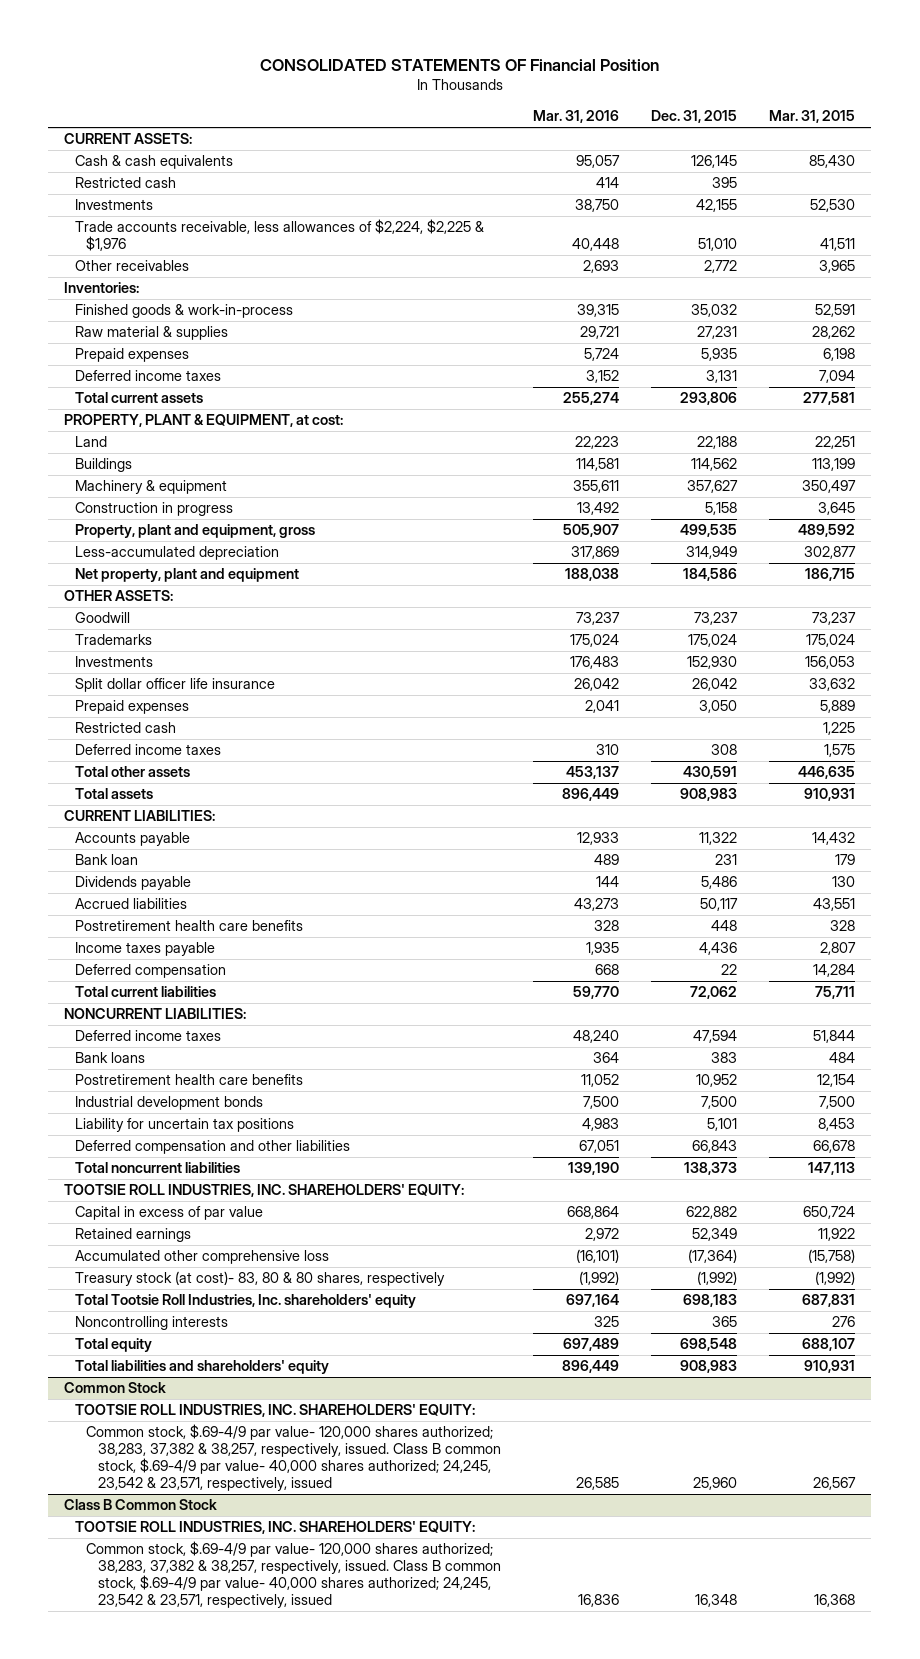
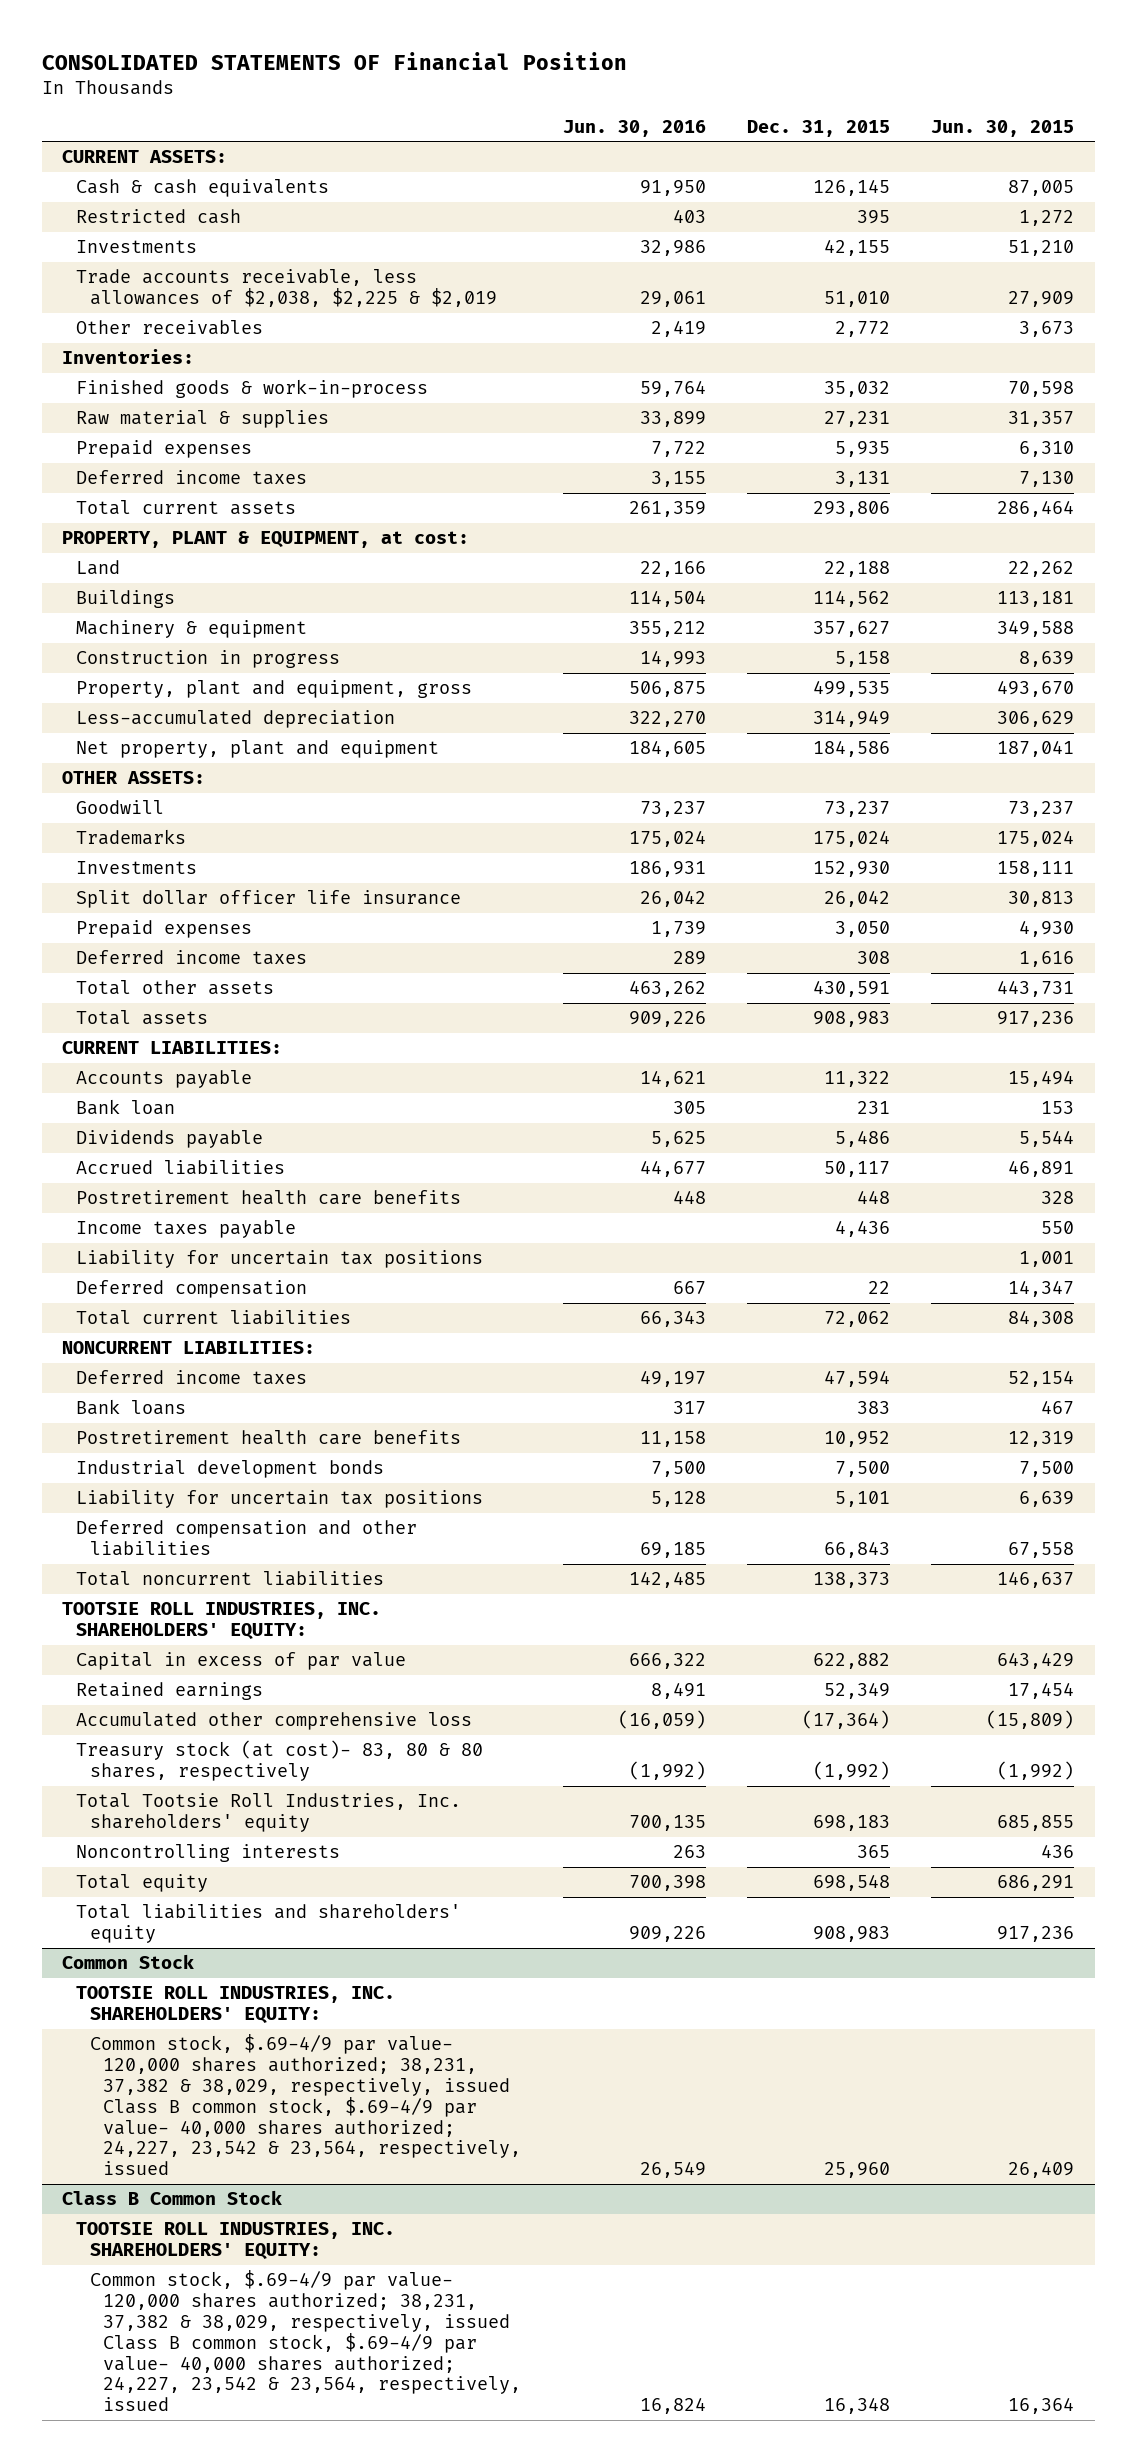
- | Mar. 31, 2016 | Dec. 31, 2015 | Mar. 31, 2015
+ | Jun. 30, 2016 | Dec. 31, 2015 | Jun. 30, 2015
- Trade accounts receivable, less allowances of $2,224, $2,225 & $1,976 | 40,448 | 51,010 | 41,511
+ Trade accounts receivable, less allowances of $2,038, $2,225 & $2,019 | 29,061 | 51,010 | 27,909
- Restricted cash | | | 1,225
+ Liability for uncertain tax positions | | | 1,001
@ Common Stock
- Common stock, $.69-4/9 par value- 120,000 shares authorized; 38,283, 37,382 & 38,257, respectively, issued. Class B common stock, $.69-4/9 par value- 40,000 shares authorized; 24,245, 23,542 & 23,571, respectively, issued | 26,585 | 25,960 | 26,567
+ Common stock, $.69-4/9 par value- 120,000 shares authorized; 38,231, 37,382 & 38,029, respectively, issued Class B common stock, $.69-4/9 par value- 40,000 shares authorized; 24,227, 23,542 & 23,564, respectively, issued | 26,549 | 25,960 | 26,409
@ Class B Common Stock
- Common stock, $.69-4/9 par value- 120,000 shares authorized; 38,283, 37,382 & 38,257, respectively, issued. Class B common stock, $.69-4/9 par value- 40,000 shares authorized; 24,245, 23,542 & 23,571, respectively, issued | 16,836 | 16,348 | 16,368
+ Common stock, $.69-4/9 par value- 120,000 shares authorized; 38,231, 37,382 & 38,029, respectively, issued Class B common stock, $.69-4/9 par value- 40,000 shares authorized; 24,227, 23,542 & 23,564, respectively, issued | 16,824 | 16,348 | 16,364

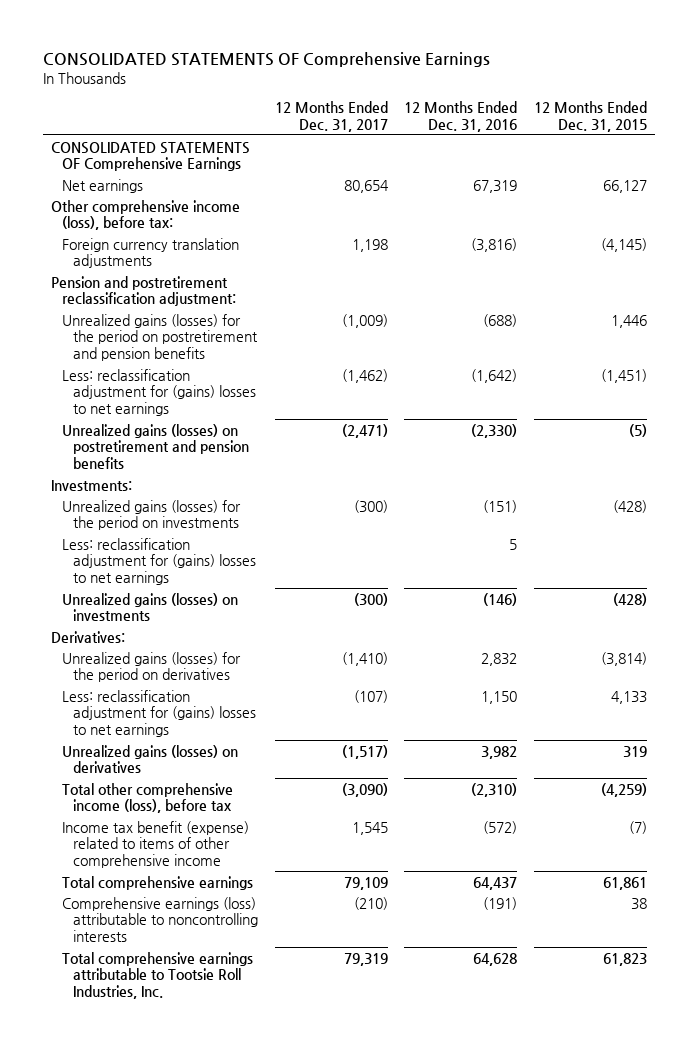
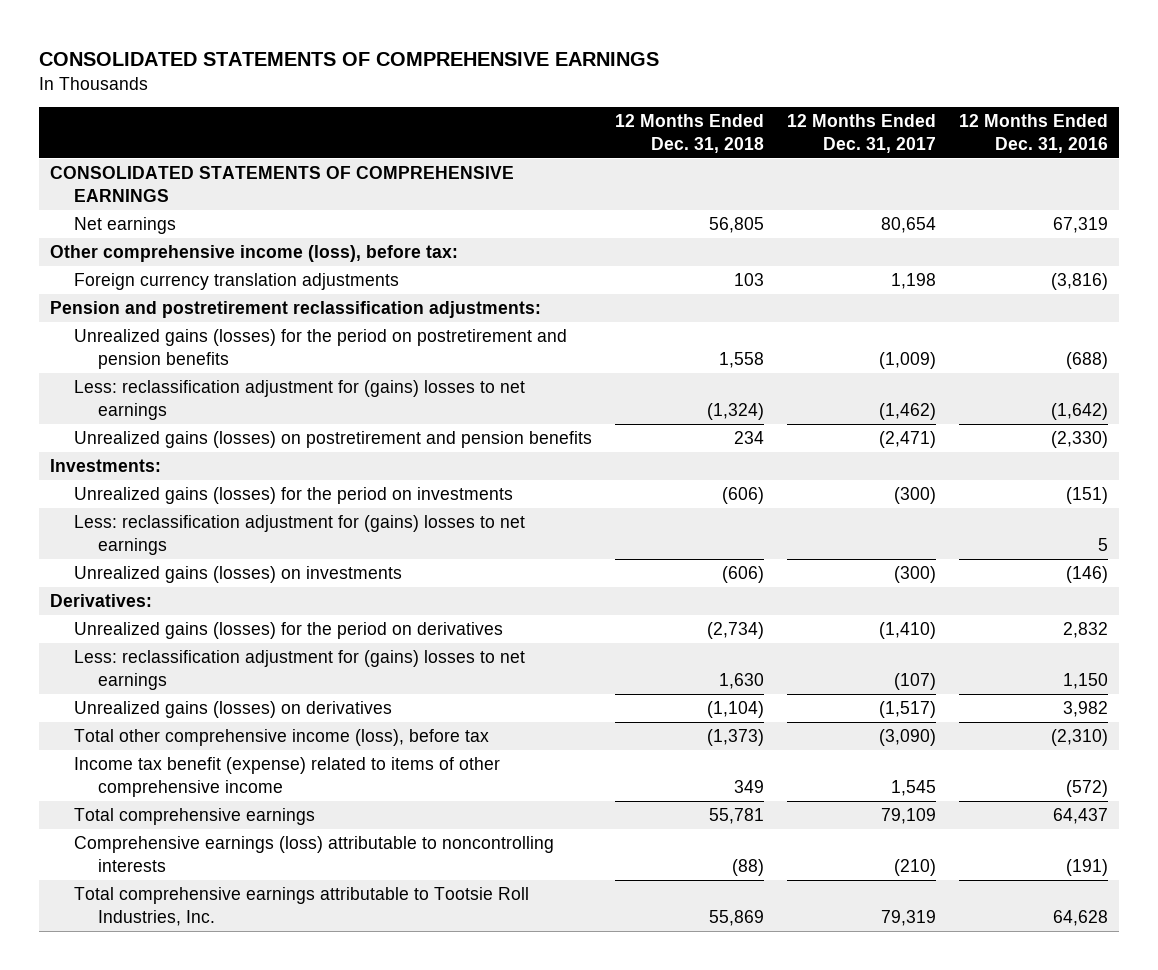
- CONSOLIDATED STATEMENTS OF Comprehensive Earnings
+ CONSOLIDATED STATEMENTS OF COMPREHENSIVE EARNINGS
- | 12 Months Ended Dec. 31, 2017 | 12 Months Ended Dec. 31, 2016 | 12 Months Ended Dec. 31, 2015
+ | 12 Months Ended Dec. 31, 2018 | 12 Months Ended Dec. 31, 2017 | 12 Months Ended Dec. 31, 2016
- CONSOLIDATED STATEMENTS OF Comprehensive Earnings
+ CONSOLIDATED STATEMENTS OF COMPREHENSIVE EARNINGS
- Pension and postretirement reclassification adjustment:
+ Pension and postretirement reclassification adjustments:

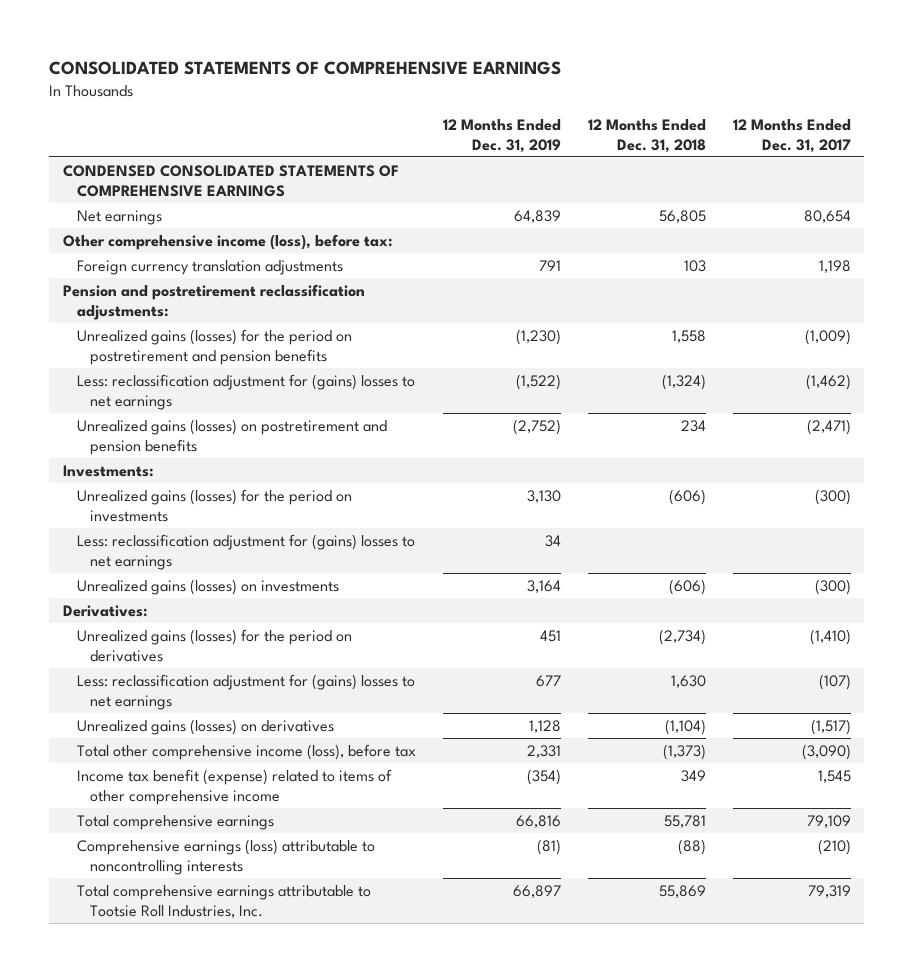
- | 12 Months Ended Dec. 31, 2018 | 12 Months Ended Dec. 31, 2017 | 12 Months Ended Dec. 31, 2016
+ | 12 Months Ended Dec. 31, 2019 | 12 Months Ended Dec. 31, 2018 | 12 Months Ended Dec. 31, 2017
- CONSOLIDATED STATEMENTS OF COMPREHENSIVE EARNINGS
+ CONDENSED CONSOLIDATED STATEMENTS OF COMPREHENSIVE EARNINGS

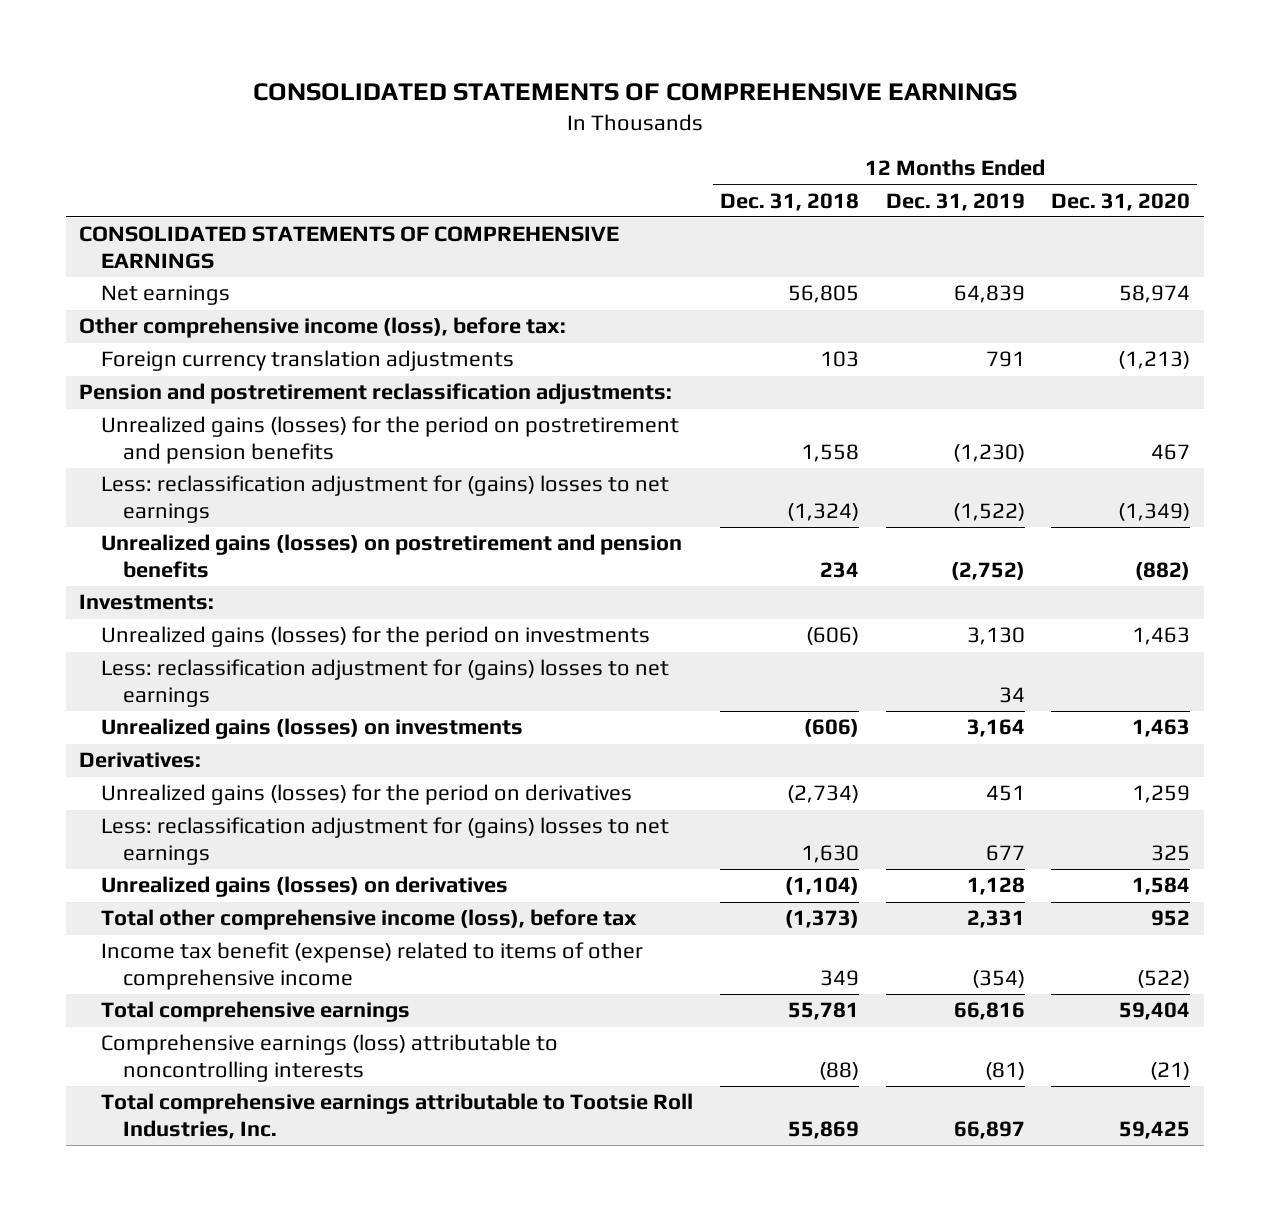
- | 12 Months Ended Dec. 31, 2019 | 12 Months Ended Dec. 31, 2018 | 12 Months Ended Dec. 31, 2017
+ | 12 Months Ended Dec. 31, 2018 | 12 Months Ended Dec. 31, 2019 | 12 Months Ended Dec. 31, 2020
- CONDENSED CONSOLIDATED STATEMENTS OF COMPREHENSIVE EARNINGS
+ CONSOLIDATED STATEMENTS OF COMPREHENSIVE EARNINGS

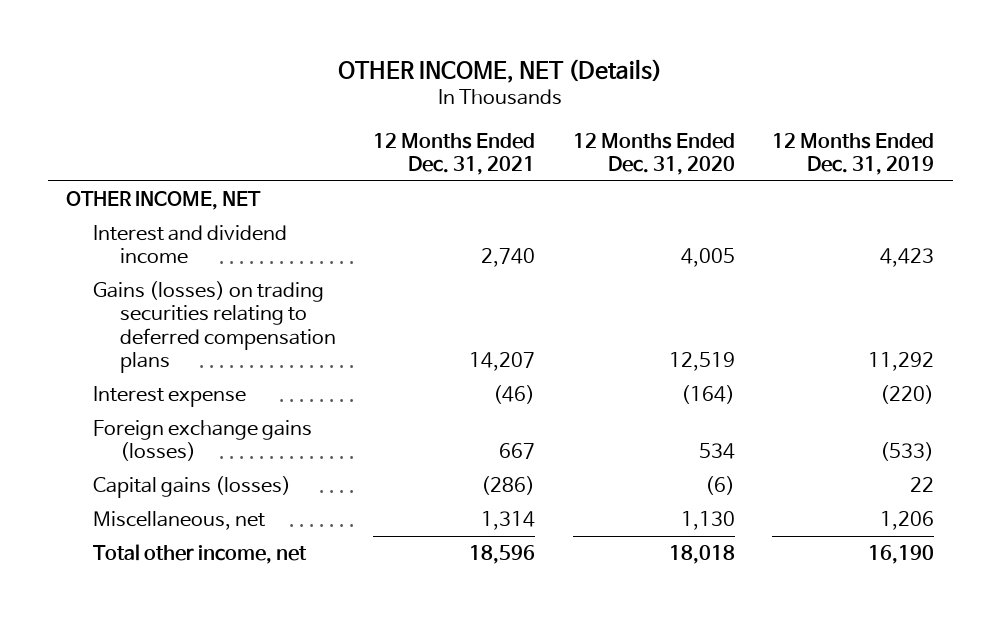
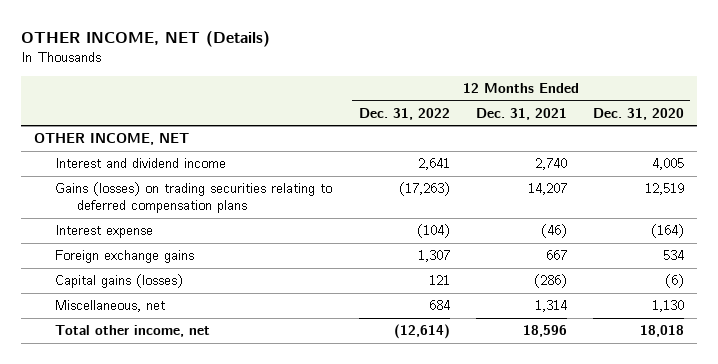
- | 12 Months Ended Dec. 31, 2021 | 12 Months Ended Dec. 31, 2020 | 12 Months Ended Dec. 31, 2019
+ | 12 Months Ended Dec. 31, 2022 | 12 Months Ended Dec. 31, 2021 | 12 Months Ended Dec. 31, 2020
- Foreign exchange gains (losses) | 667 | 534 | (533)
+ Foreign exchange gains | 1,307 | 667 | 534

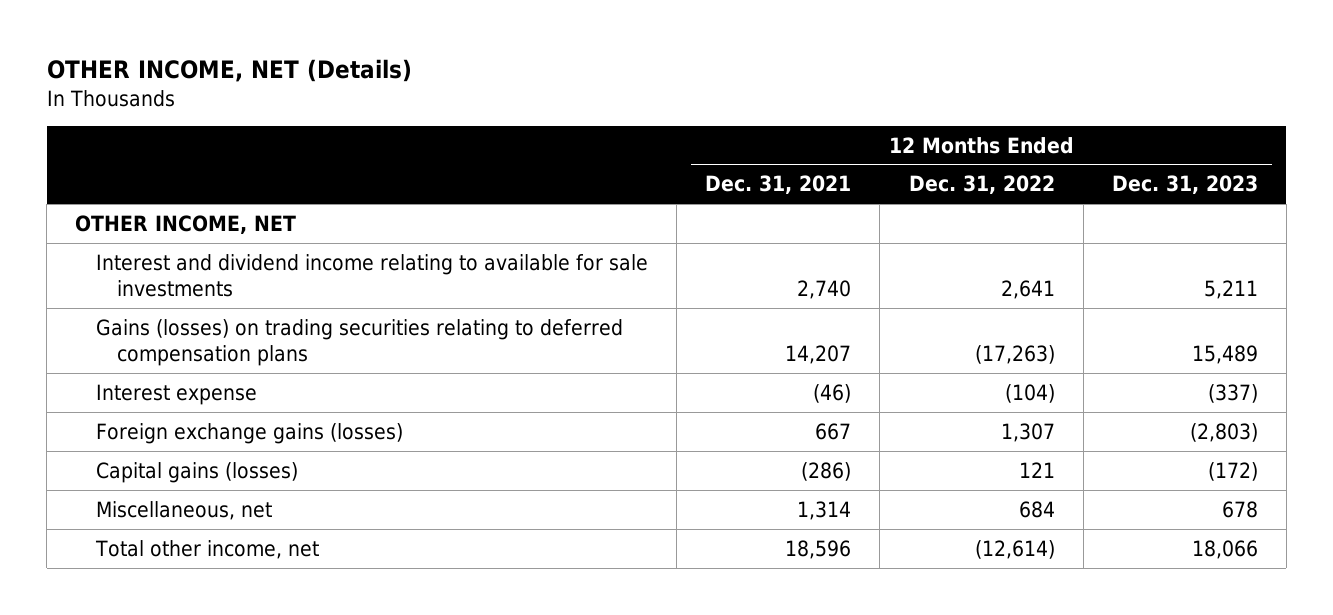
- | 12 Months Ended Dec. 31, 2022 | 12 Months Ended Dec. 31, 2021 | 12 Months Ended Dec. 31, 2020
+ | 12 Months Ended Dec. 31, 2021 | 12 Months Ended Dec. 31, 2022 | 12 Months Ended Dec. 31, 2023
- Interest and dividend income | 2,641 | 2,740 | 4,005
+ Interest and dividend income relating to available for sale investments | 2,740 | 2,641 | 5,211
- Foreign exchange gains | 1,307 | 667 | 534
+ Foreign exchange gains (losses) | 667 | 1,307 | (2,803)

